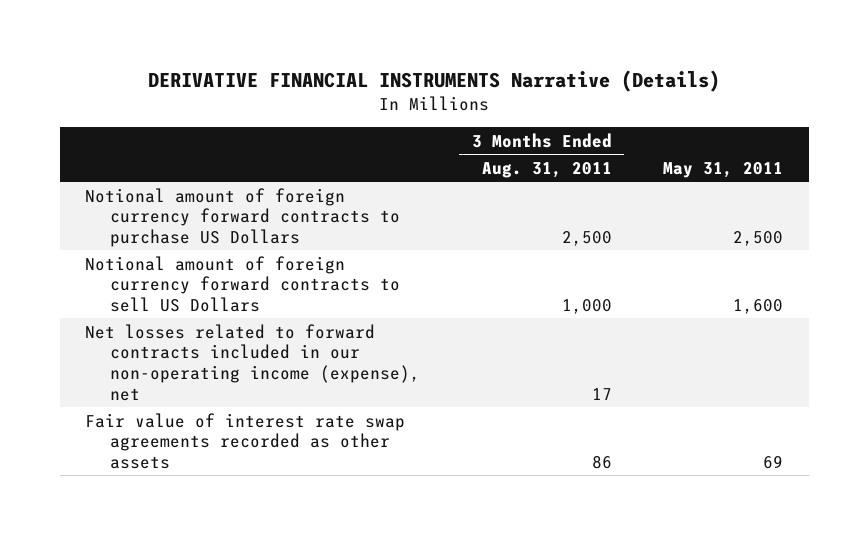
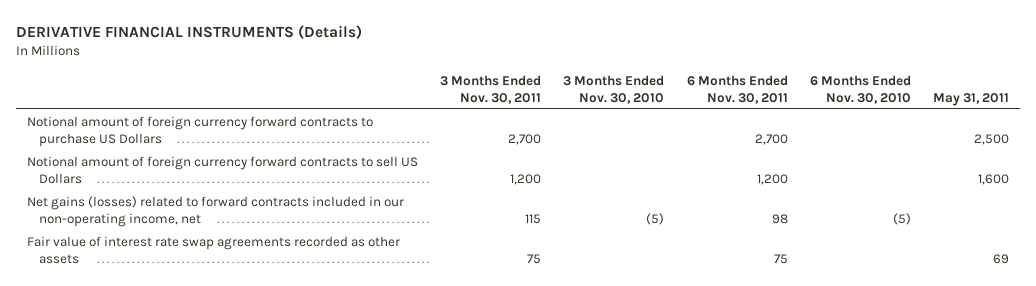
- DERIVATIVE FINANCIAL INSTRUMENTS Narrative (Details)
+ DERIVATIVE FINANCIAL INSTRUMENTS (Details)
- | 3 Months Ended Aug. 31, 2011 | May 31, 2011
+ | 3 Months Ended Nov. 30, 2011 | 3 Months Ended Nov. 30, 2010 | 6 Months Ended Nov. 30, 2011 | 6 Months Ended Nov. 30, 2010 | May 31, 2011
- Net losses related to forward contracts included in our non-operating income (expense), net | 17 |
+ Net gains (losses) related to forward contracts included in our non-operating income, net | 115 | (5) | 98 | (5) |

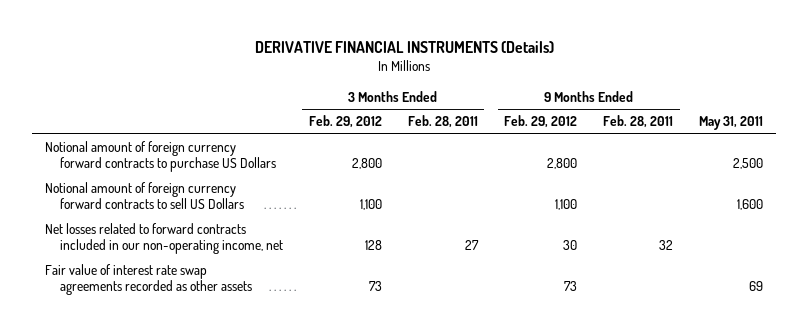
- | 3 Months Ended Nov. 30, 2011 | 3 Months Ended Nov. 30, 2010 | 6 Months Ended Nov. 30, 2011 | 6 Months Ended Nov. 30, 2010 | May 31, 2011
+ | 3 Months Ended Feb. 29, 2012 | 3 Months Ended Feb. 28, 2011 | 9 Months Ended Feb. 29, 2012 | 9 Months Ended Feb. 28, 2011 | May 31, 2011
- Net gains (losses) related to forward contracts included in our non-operating income, net | 115 | (5) | 98 | (5) |
+ Net losses related to forward contracts included in our non-operating income, net | 128 | 27 | 30 | 32 |

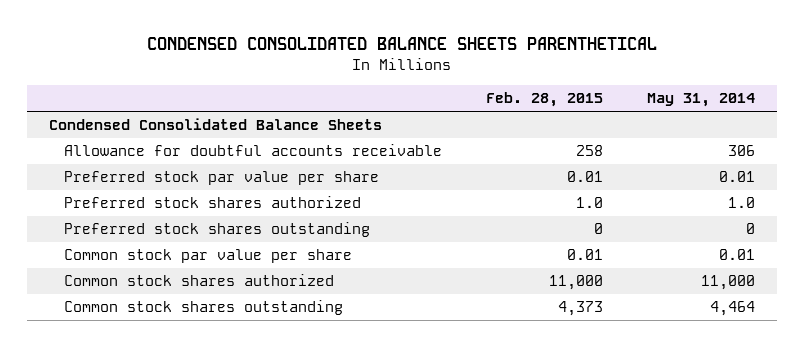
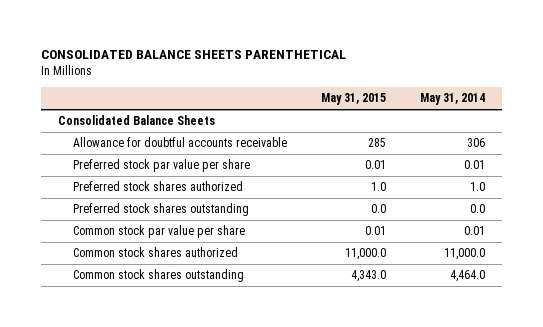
- CONDENSED CONSOLIDATED BALANCE SHEETS PARENTHETICAL
+ CONSOLIDATED BALANCE SHEETS PARENTHETICAL
- | Feb. 28, 2015 | May 31, 2014
+ | May 31, 2015 | May 31, 2014
- Condensed Consolidated Balance Sheets
+ Consolidated Balance Sheets
- Preferred stock shares outstanding | 0 | 0
+ Preferred stock shares outstanding | 0.0 | 0.0
- Common stock shares authorized | 11,000 | 11,000
- Common stock shares outstanding | 4,373 | 4,464
+ Common stock shares authorized | 11,000.0 | 11,000.0
+ Common stock shares outstanding | 4,343.0 | 4,464.0

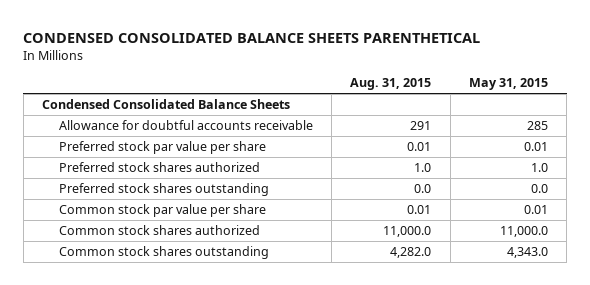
- CONSOLIDATED BALANCE SHEETS PARENTHETICAL
+ CONDENSED CONSOLIDATED BALANCE SHEETS PARENTHETICAL
- | May 31, 2015 | May 31, 2014
+ | Aug. 31, 2015 | May 31, 2015
- Consolidated Balance Sheets
+ Condensed Consolidated Balance Sheets

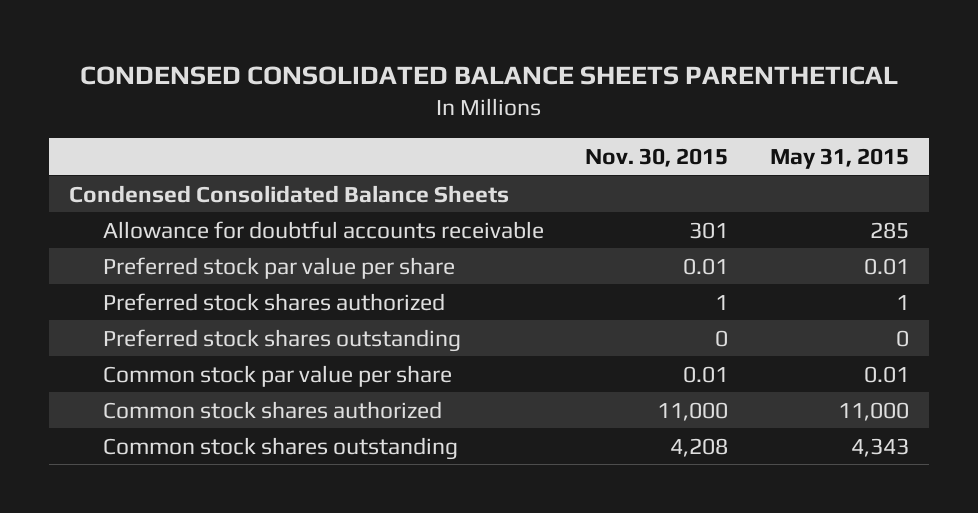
- | Aug. 31, 2015 | May 31, 2015
+ | Nov. 30, 2015 | May 31, 2015
- Preferred stock shares authorized | 1.0 | 1.0
- Preferred stock shares outstanding | 0.0 | 0.0
+ Preferred stock shares authorized | 1 | 1
+ Preferred stock shares outstanding | 0 | 0
- Common stock shares authorized | 11,000.0 | 11,000.0
- Common stock shares outstanding | 4,282.0 | 4,343.0
+ Common stock shares authorized | 11,000 | 11,000
+ Common stock shares outstanding | 4,208 | 4,343

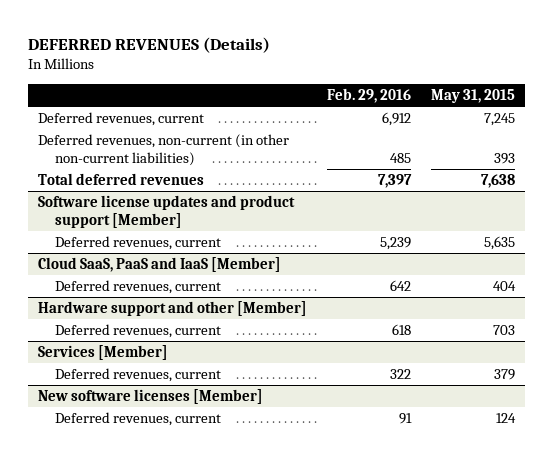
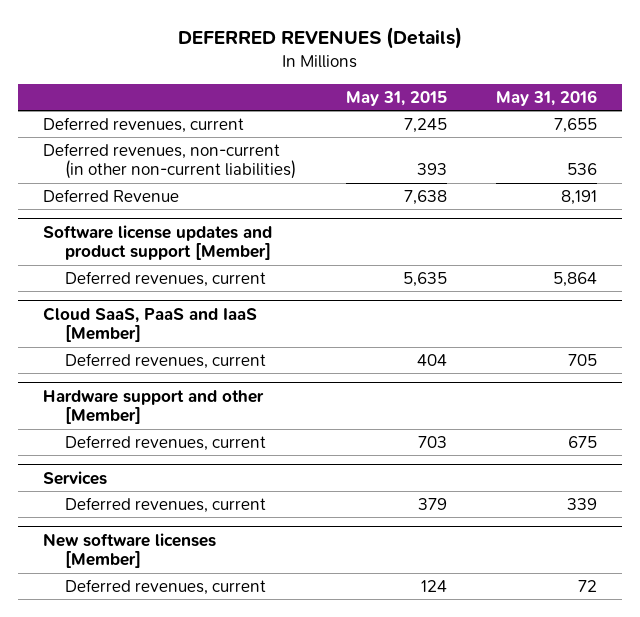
- | Feb. 29, 2016 | May 31, 2015
+ | May 31, 2015 | May 31, 2016
- Total deferred revenues | 7,397 | 7,638
+ Deferred Revenue | 7,638 | 8,191
- Services [Member]
+ Services

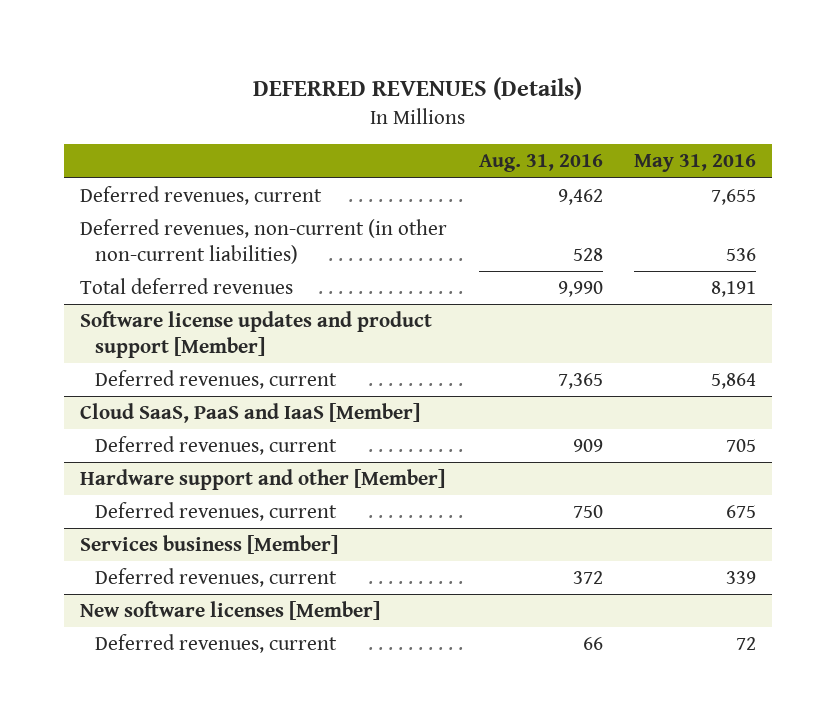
- | May 31, 2015 | May 31, 2016
+ | Aug. 31, 2016 | May 31, 2016
- Deferred Revenue | 7,638 | 8,191
+ Total deferred revenues | 9,990 | 8,191
- Services
+ Services business [Member]

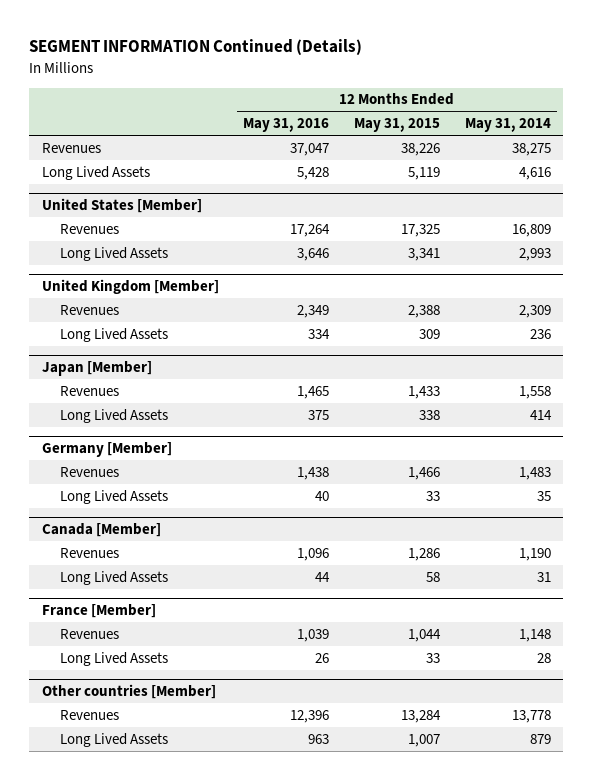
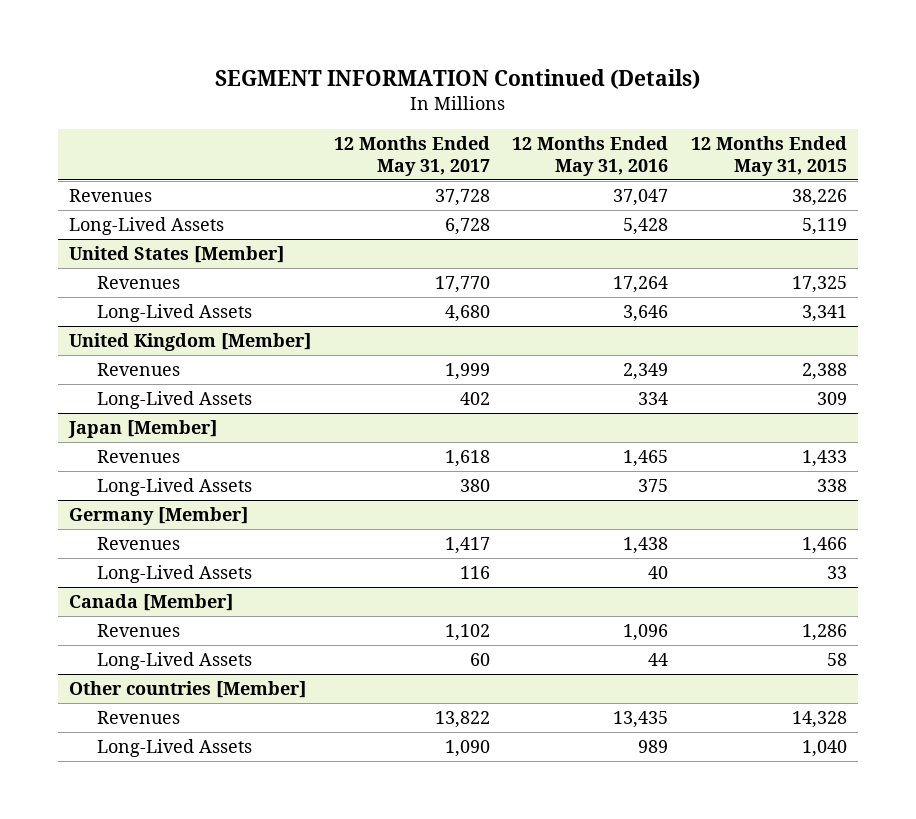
- | 12 Months Ended May 31, 2016 | 12 Months Ended May 31, 2015 | 12 Months Ended May 31, 2014
+ | 12 Months Ended May 31, 2017 | 12 Months Ended May 31, 2016 | 12 Months Ended May 31, 2015
- Long Lived Assets | 5,428 | 5,119 | 4,616
+ Long-Lived Assets | 6,728 | 5,428 | 5,119
@ United States [Member]
- Long Lived Assets | 3,646 | 3,341 | 2,993
+ Long-Lived Assets | 4,680 | 3,646 | 3,341
@ United Kingdom [Member]
- Long Lived Assets | 334 | 309 | 236
+ Long-Lived Assets | 402 | 334 | 309
@ Japan [Member]
- Long Lived Assets | 375 | 338 | 414
+ Long-Lived Assets | 380 | 375 | 338
@ Germany [Member]
- Long Lived Assets | 40 | 33 | 35
+ Long-Lived Assets | 116 | 40 | 33
@ Canada [Member]
- Long Lived Assets | 44 | 58 | 31
- France [Member]
- Revenues | 1,039 | 1,044 | 1,148
- Long Lived Assets | 26 | 33 | 28
@ Canada [Member]
+ Long-Lived Assets | 60 | 44 | 58
@ Other countries [Member]
- Revenues | 12,396 | 13,284 | 13,778
- Long Lived Assets | 963 | 1,007 | 879
+ Revenues | 13,822 | 13,435 | 14,328
+ Long-Lived Assets | 1,090 | 989 | 1,040

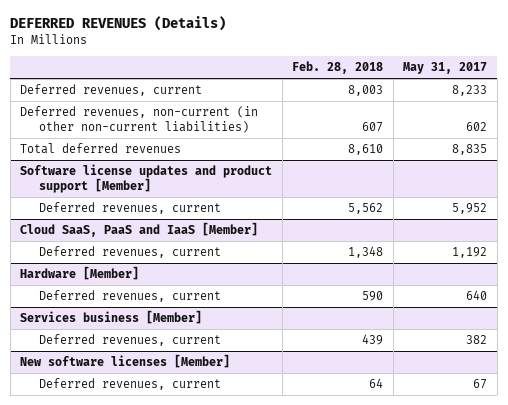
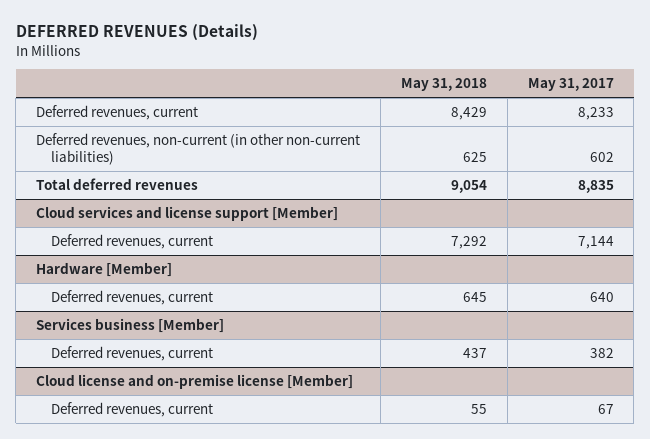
- | Feb. 28, 2018 | May 31, 2017
+ | May 31, 2018 | May 31, 2017
- Software license updates and product support [Member]
- Deferred revenues, current | 5,562 | 5,952
- Cloud SaaS, PaaS and IaaS [Member]
- Deferred revenues, current | 1,348 | 1,192
+ Cloud services and license support [Member]
+ Deferred revenues, current | 7,292 | 7,144
- New software licenses [Member]
+ Cloud license and on-premise license [Member]

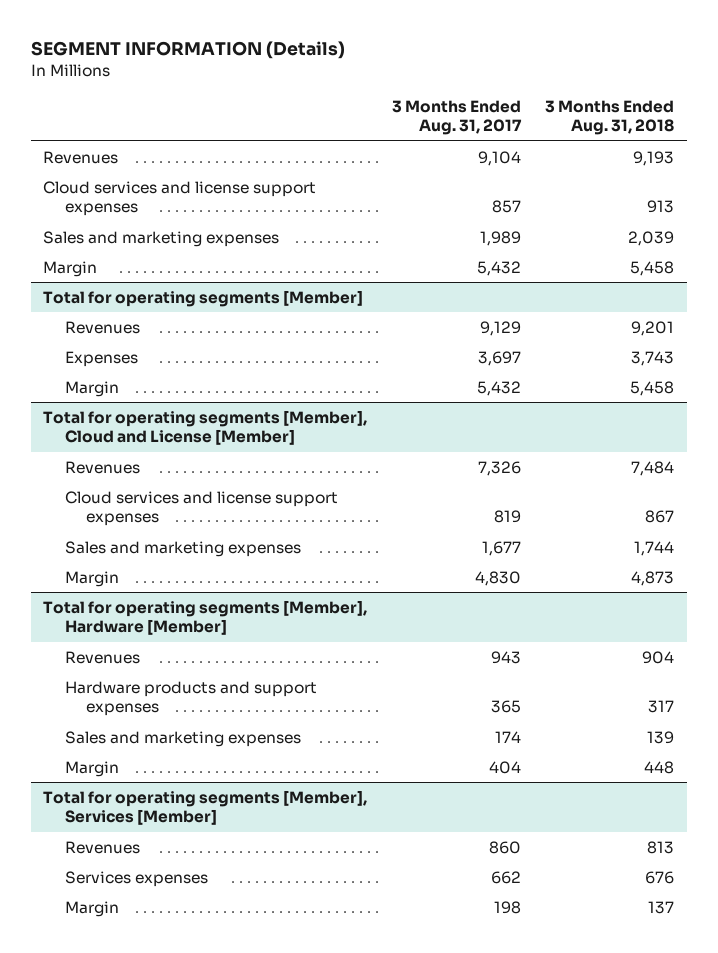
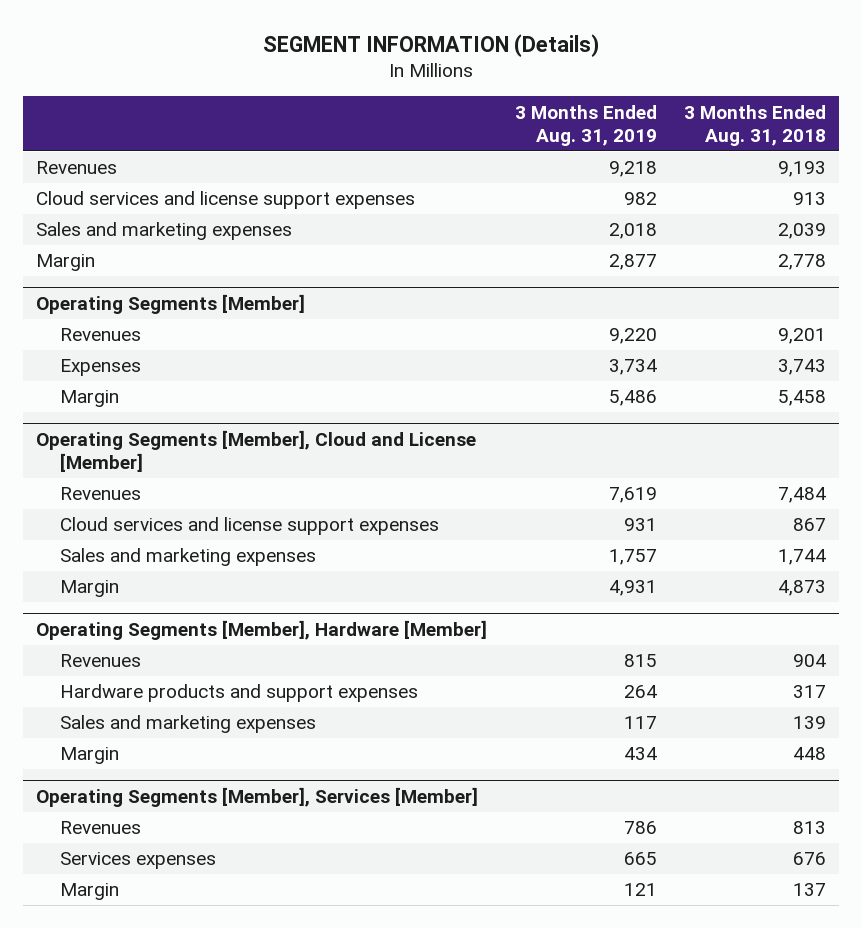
- | 3 Months Ended Aug. 31, 2017 | 3 Months Ended Aug. 31, 2018
+ | 3 Months Ended Aug. 31, 2019 | 3 Months Ended Aug. 31, 2018
- Margin | 5,432 | 5,458
- Total for operating segments [Member]
+ Margin | 2,877 | 2,778
+ Operating Segments [Member]
- Total for operating segments [Member], Cloud and License [Member]
+ Operating Segments [Member], Cloud and License [Member]
- Total for operating segments [Member], Hardware [Member]
+ Operating Segments [Member], Hardware [Member]
- Total for operating segments [Member], Services [Member]
+ Operating Segments [Member], Services [Member]

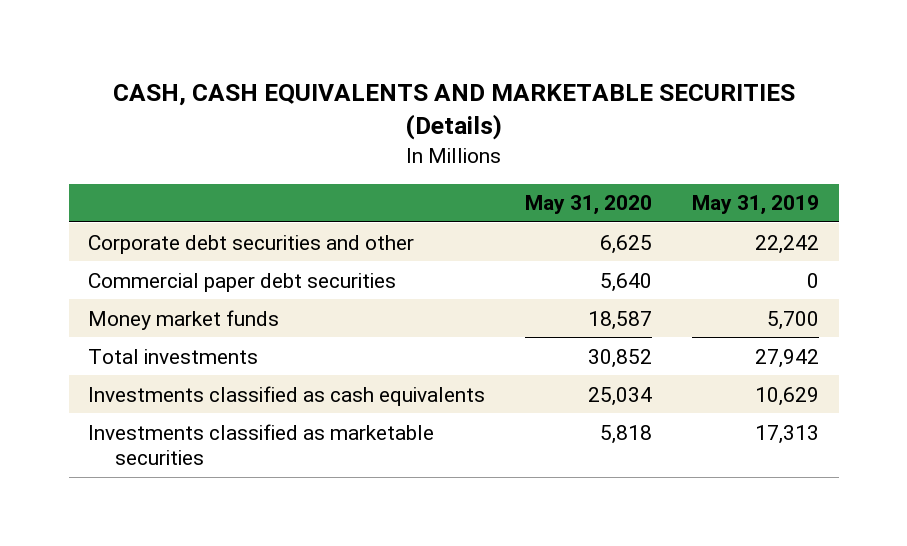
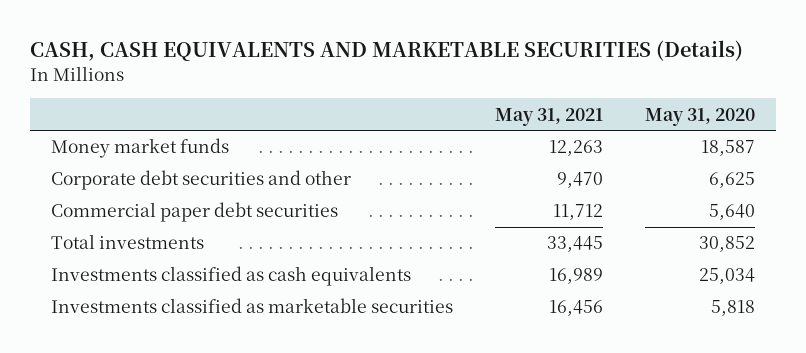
- | May 31, 2020 | May 31, 2019
+ | May 31, 2021 | May 31, 2020
moved up: Money market funds | 12,263 | 18,587

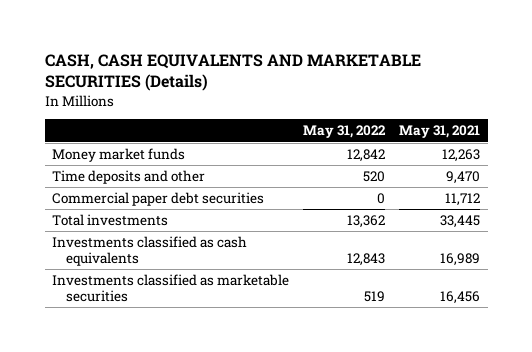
- | May 31, 2021 | May 31, 2020
+ | May 31, 2022 | May 31, 2021
- Corporate debt securities and other | 9,470 | 6,625
+ Time deposits and other | 520 | 9,470

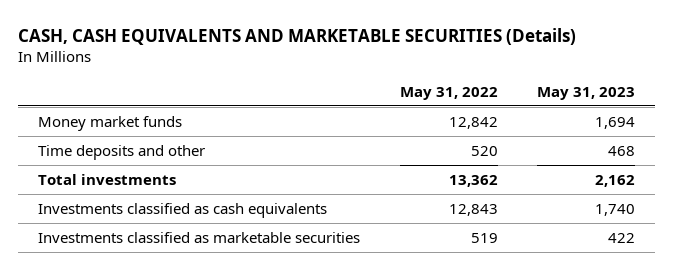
- | May 31, 2022 | May 31, 2021
+ | May 31, 2022 | May 31, 2023
- Commercial paper debt securities | 0 | 11,712

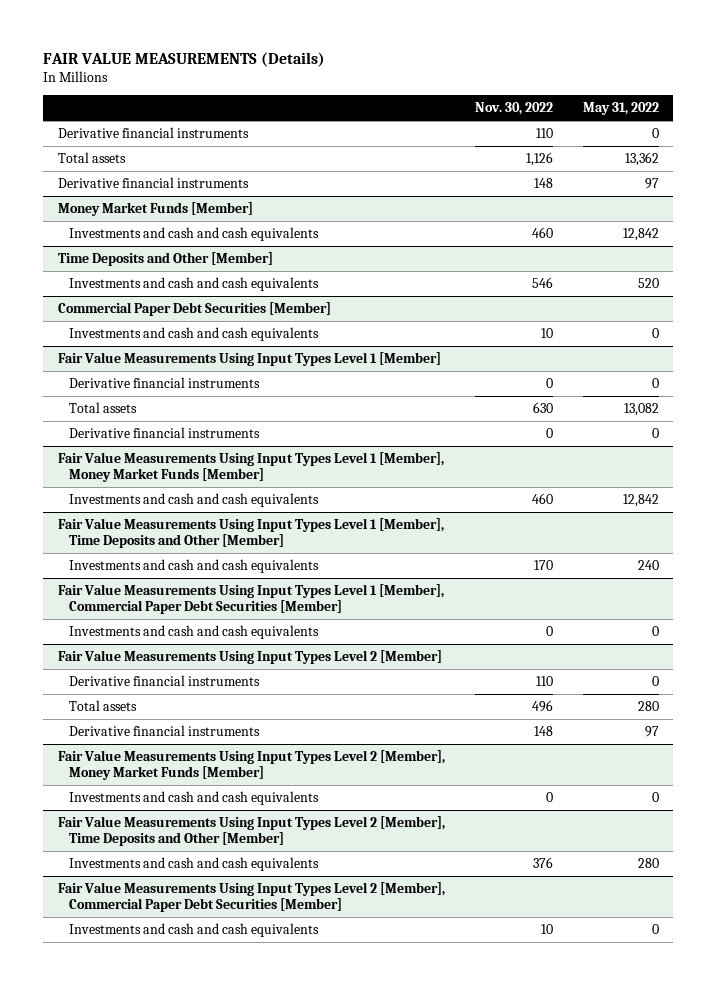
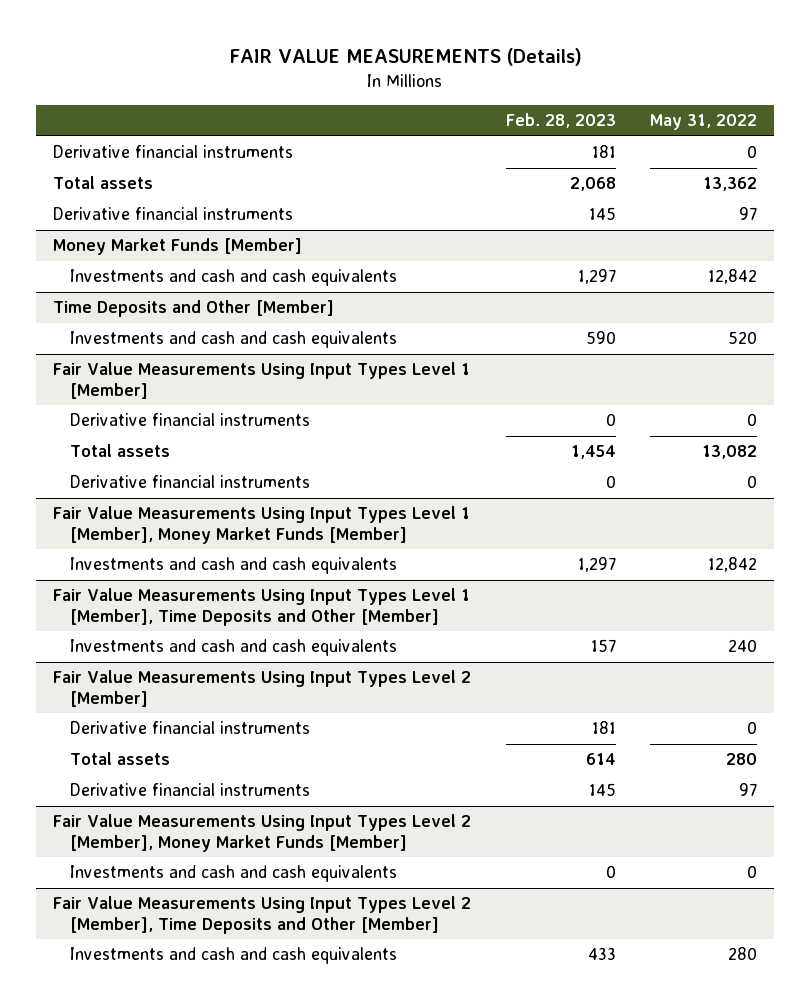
- | Nov. 30, 2022 | May 31, 2022
+ | Feb. 28, 2023 | May 31, 2022
- Commercial Paper Debt Securities [Member]
- Investments and cash and cash equivalents | 10 | 0
- Fair Value Measurements Using Input Types Level 1 [Member], Commercial Paper Debt Securities [Member]
- Investments and cash and cash equivalents | 0 | 0
- Fair Value Measurements Using Input Types Level 2 [Member], Commercial Paper Debt Securities [Member]
- Investments and cash and cash equivalents | 10 | 0

